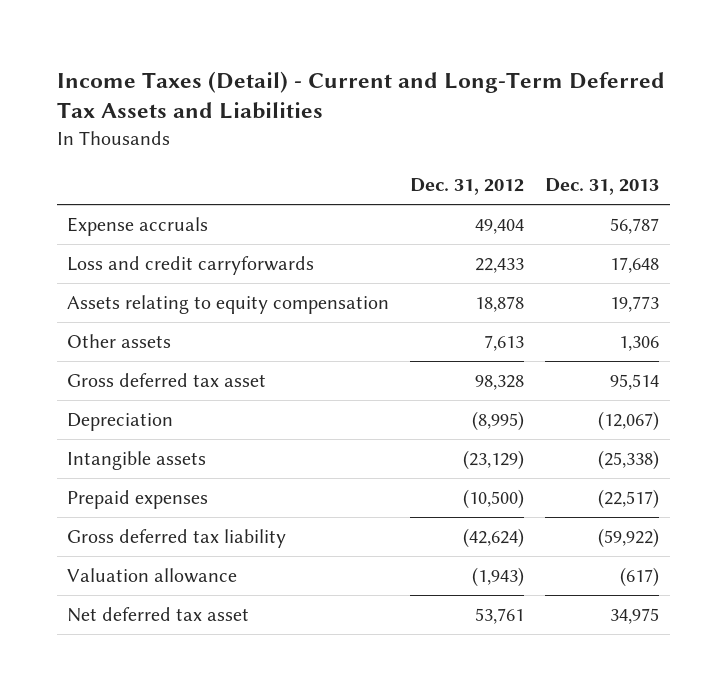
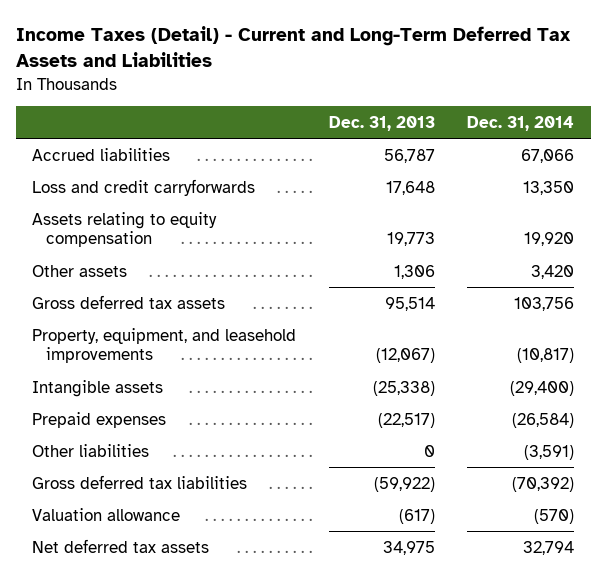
- | Dec. 31, 2012 | Dec. 31, 2013
+ | Dec. 31, 2013 | Dec. 31, 2014
- Expense accruals | 49,404 | 56,787
+ Accrued liabilities | 56,787 | 67,066
- Gross deferred tax asset | 98,328 | 95,514
- Depreciation | (8,995) | (12,067)
+ Gross deferred tax assets | 95,514 | 103,756
+ Property, equipment, and leasehold improvements | (12,067) | (10,817)
- Gross deferred tax liability | (42,624) | (59,922)
+ Other liabilities | 0 | (3,591)
+ Gross deferred tax liabilities | (59,922) | (70,392)
- Net deferred tax asset | 53,761 | 34,975
+ Net deferred tax assets | 34,975 | 32,794

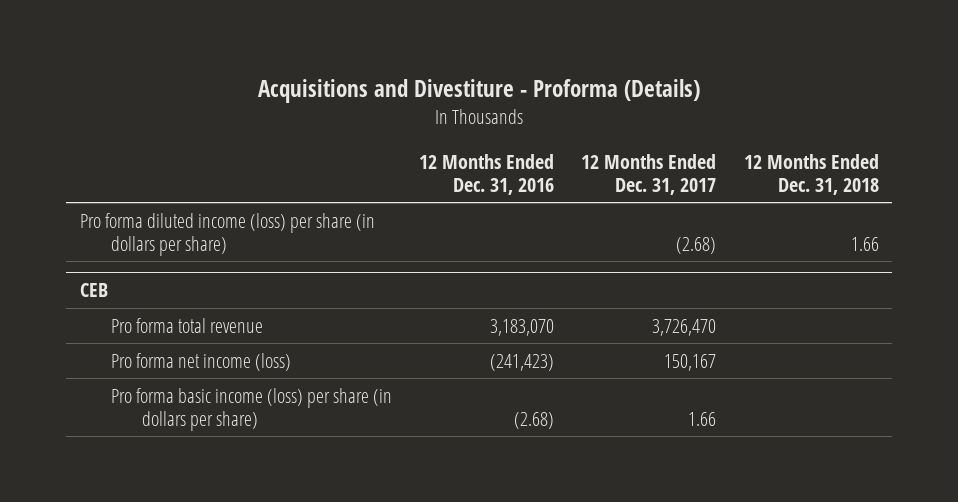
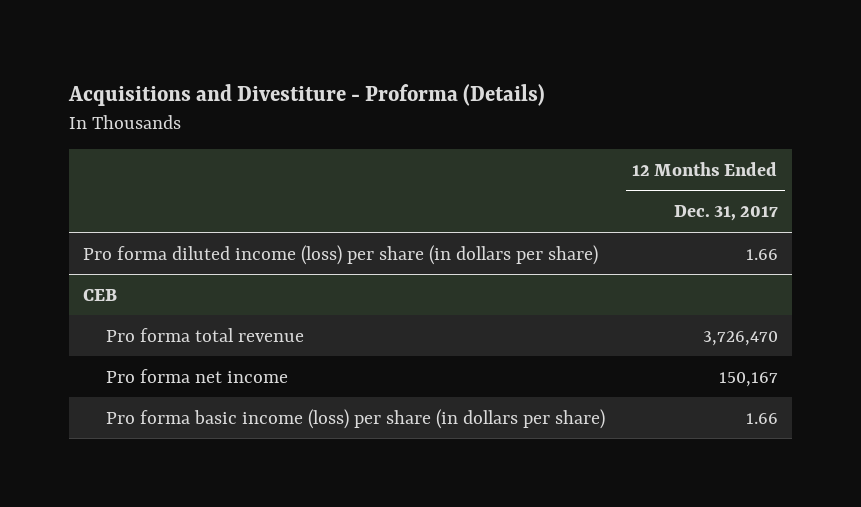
- | 12 Months Ended Dec. 31, 2016 | 12 Months Ended Dec. 31, 2017 | 12 Months Ended Dec. 31, 2018
+ | 12 Months Ended Dec. 31, 2017
- Pro forma diluted income (loss) per share (in dollars per share) | | (2.68) | 1.66
+ Pro forma diluted income (loss) per share (in dollars per share) | 1.66
@ CEB
- Pro forma net income (loss) | (241,423) | 150,167 |
+ Pro forma net income | 150,167

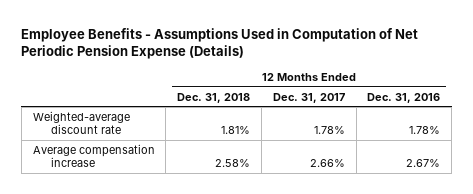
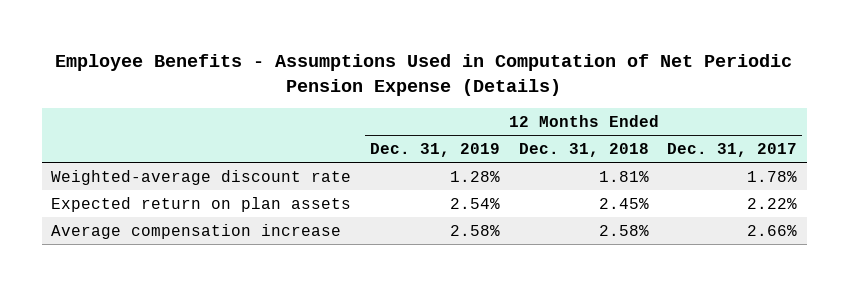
- | 12 Months Ended Dec. 31, 2018 | 12 Months Ended Dec. 31, 2017 | 12 Months Ended Dec. 31, 2016
+ | 12 Months Ended Dec. 31, 2019 | 12 Months Ended Dec. 31, 2018 | 12 Months Ended Dec. 31, 2017
+ Expected return on plan assets | 2.54% | 2.45% | 2.22%

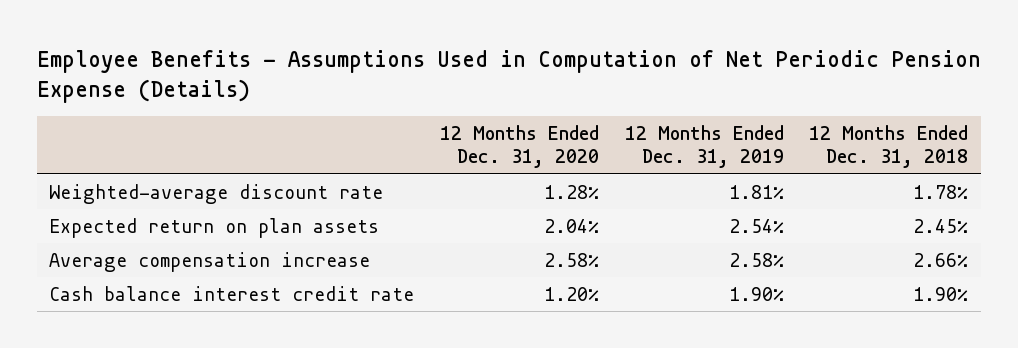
- | 12 Months Ended Dec. 31, 2019 | 12 Months Ended Dec. 31, 2018 | 12 Months Ended Dec. 31, 2017
+ | 12 Months Ended Dec. 31, 2020 | 12 Months Ended Dec. 31, 2019 | 12 Months Ended Dec. 31, 2018
- Weighted-average discount rate | 1.28% | 1.81% | 1.78%
+ Weighted-average discount rate | 1.28% | 1.81% | 1.78%
- Average compensation increase | 2.58% | 2.58% | 2.66%
+ Average compensation increase | 2.58% | 2.58% | 2.66%
+ Cash balance interest credit rate | 1.20% | 1.90% | 1.90%

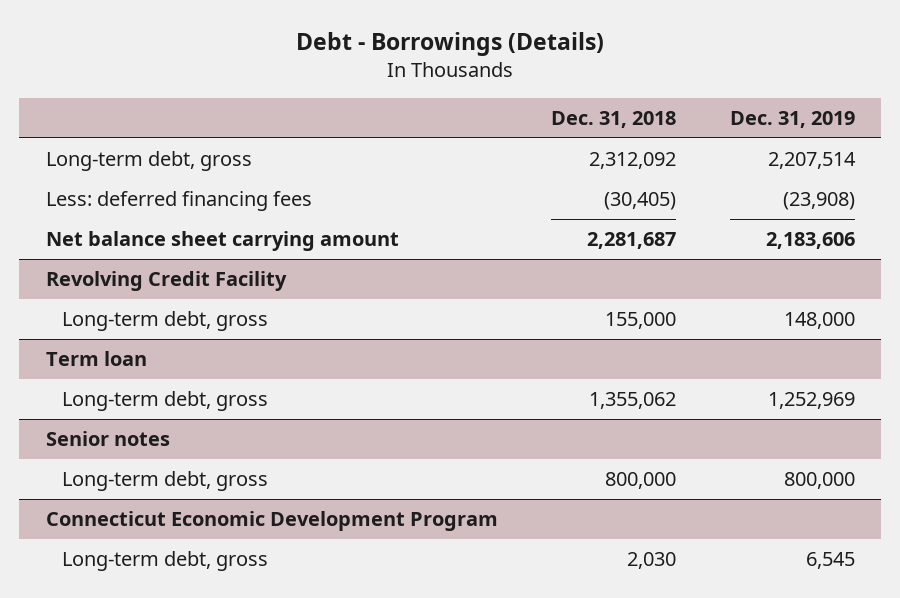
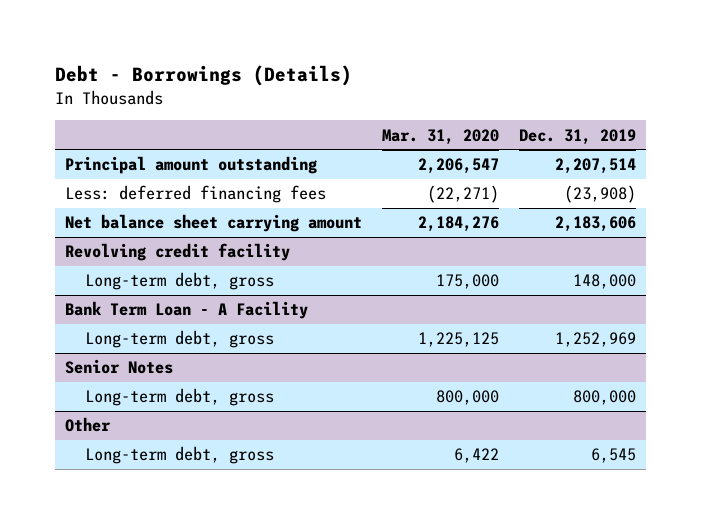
- | Dec. 31, 2018 | Dec. 31, 2019
+ | Mar. 31, 2020 | Dec. 31, 2019
- Long-term debt, gross | 2,312,092 | 2,207,514
+ Principal amount outstanding | 2,206,547 | 2,207,514
- Revolving Credit Facility
+ Revolving credit facility
- Term loan
+ Bank Term Loan - A Facility
- Senior notes
+ Senior Notes
- Connecticut Economic Development Program
+ Other

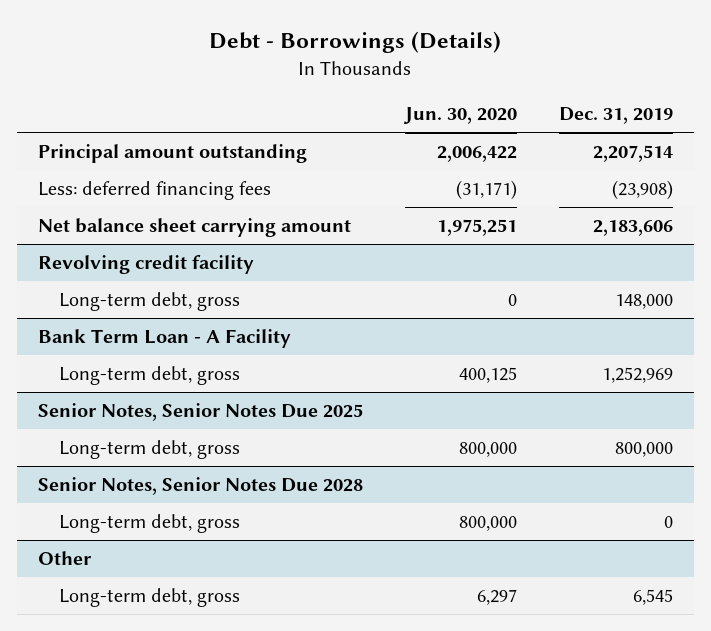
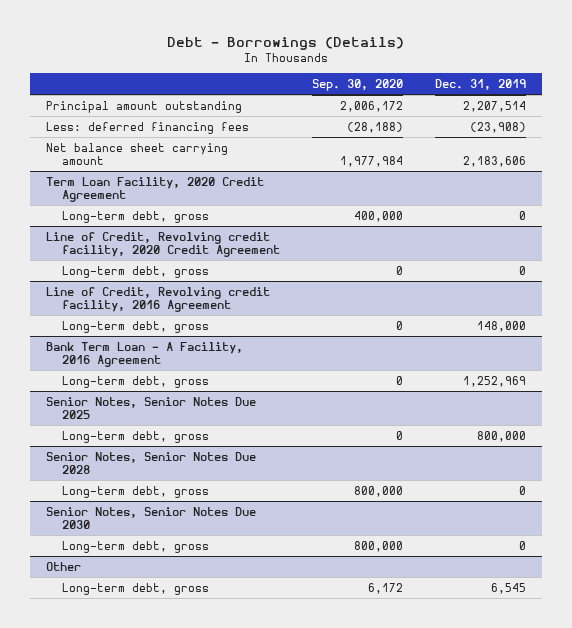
- | Jun. 30, 2020 | Dec. 31, 2019
+ | Sep. 30, 2020 | Dec. 31, 2019
- Revolving credit facility
+ Term Loan Facility, 2020 Credit Agreement
+ Long-term debt, gross | 400,000 | 0
+ Line of Credit, Revolving credit facility, 2020 Credit Agreement
+ Long-term debt, gross | 0 | 0
+ Line of Credit, Revolving credit facility, 2016 Agreement
- Bank Term Loan - A Facility
+ Bank Term Loan - A Facility, 2016 Agreement
+ Senior Notes, Senior Notes Due 2030
+ Long-term debt, gross | 800,000 | 0

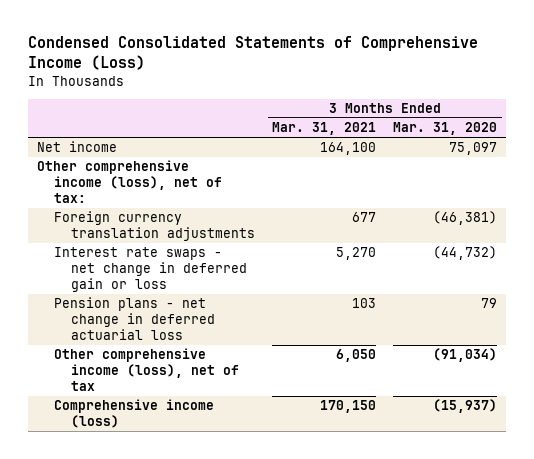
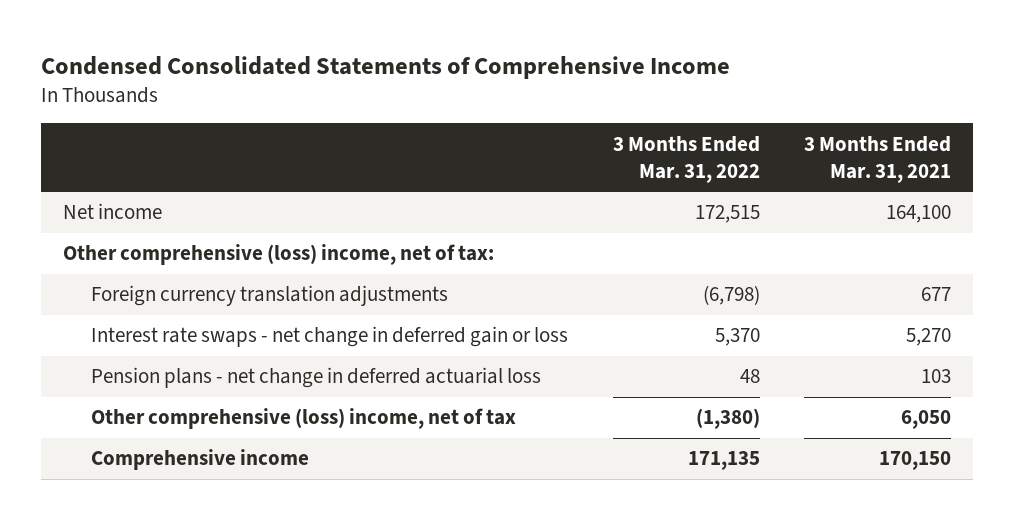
- Condensed Consolidated Statements of Comprehensive Income (Loss)
+ Condensed Consolidated Statements of Comprehensive Income
- | 3 Months Ended Mar. 31, 2021 | 3 Months Ended Mar. 31, 2020
+ | 3 Months Ended Mar. 31, 2022 | 3 Months Ended Mar. 31, 2021
- Other comprehensive income (loss), net of tax:
+ Other comprehensive (loss) income, net of tax:
- Other comprehensive income (loss), net of tax | 6,050 | (91,034)
- Comprehensive income (loss) | 170,150 | (15,937)
+ Other comprehensive (loss) income, net of tax | (1,380) | 6,050
+ Comprehensive income | 171,135 | 170,150

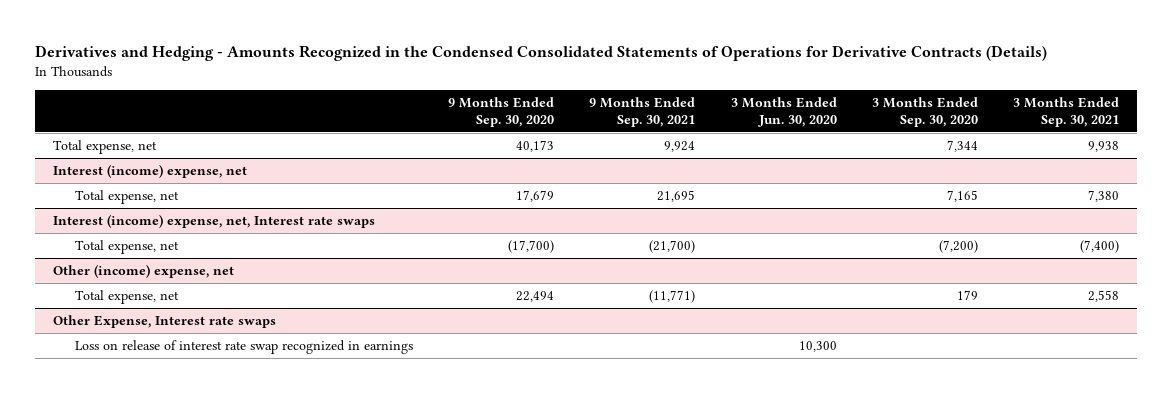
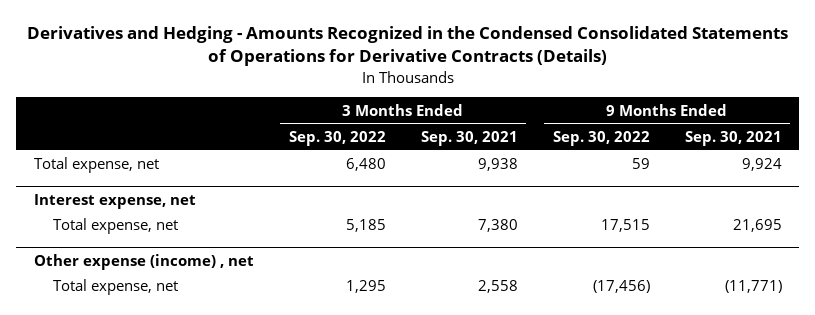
- | 9 Months Ended Sep. 30, 2020 | 9 Months Ended Sep. 30, 2021 | 3 Months Ended Jun. 30, 2020 | 3 Months Ended Sep. 30, 2020 | 3 Months Ended Sep. 30, 2021
+ | 3 Months Ended Sep. 30, 2022 | 3 Months Ended Sep. 30, 2021 | 9 Months Ended Sep. 30, 2022 | 9 Months Ended Sep. 30, 2021
- Interest (income) expense, net
+ Interest expense, net
- Interest (income) expense, net, Interest rate swaps
- Total expense, net | (17,700) | (21,700) | | (7,200) | (7,400)
- Other (income) expense, net
+ Other expense (income) , net
- Other Expense, Interest rate swaps
- Loss on release of interest rate swap recognized in earnings | | | 10,300 | |

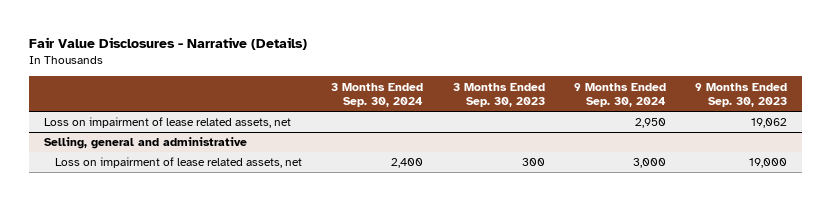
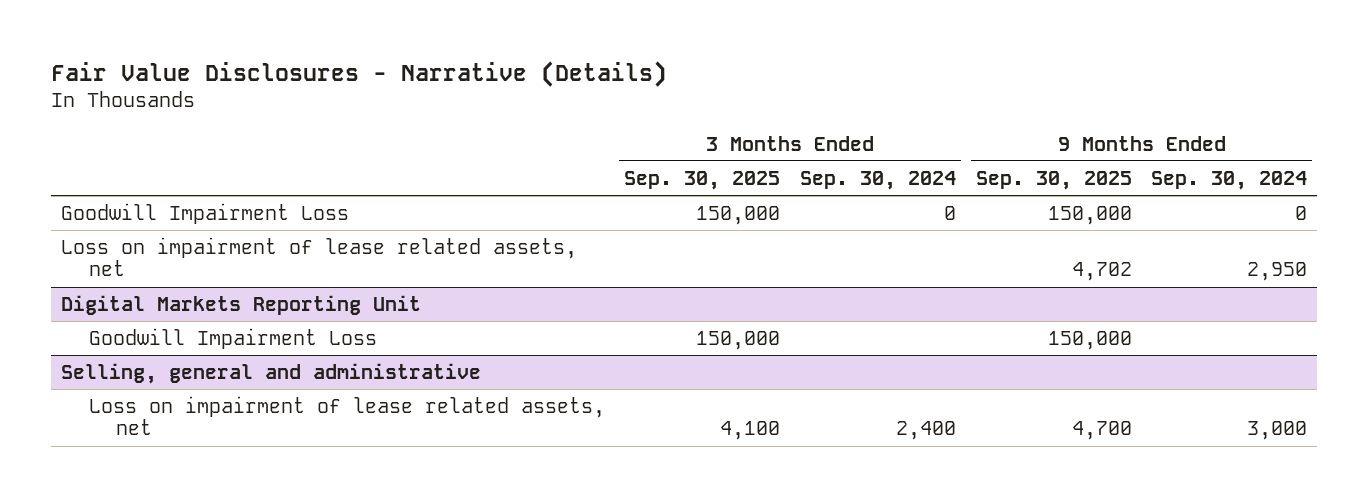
- | 3 Months Ended Sep. 30, 2024 | 3 Months Ended Sep. 30, 2023 | 9 Months Ended Sep. 30, 2024 | 9 Months Ended Sep. 30, 2023
+ | 3 Months Ended Sep. 30, 2025 | 3 Months Ended Sep. 30, 2024 | 9 Months Ended Sep. 30, 2025 | 9 Months Ended Sep. 30, 2024
+ Goodwill Impairment Loss | 150,000 | 0 | 150,000 | 0
+ Digital Markets Reporting Unit
+ Goodwill Impairment Loss | 150,000 | | 150,000 |

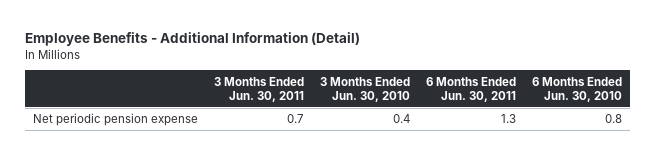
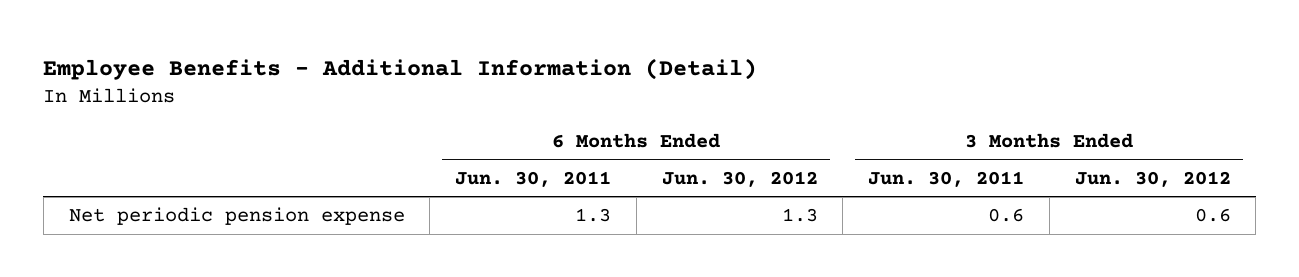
- | 3 Months Ended Jun. 30, 2011 | 3 Months Ended Jun. 30, 2010 | 6 Months Ended Jun. 30, 2011 | 6 Months Ended Jun. 30, 2010
+ | 6 Months Ended Jun. 30, 2011 | 6 Months Ended Jun. 30, 2012 | 3 Months Ended Jun. 30, 2011 | 3 Months Ended Jun. 30, 2012
- Net periodic pension expense | 0.7 | 0.4 | 1.3 | 0.8
+ Net periodic pension expense | 1.3 | 1.3 | 0.6 | 0.6

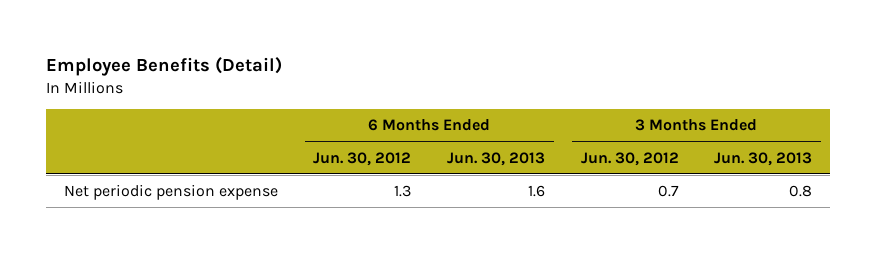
- Employee Benefits - Additional Information (Detail)
+ Employee Benefits (Detail)
- | 6 Months Ended Jun. 30, 2011 | 6 Months Ended Jun. 30, 2012 | 3 Months Ended Jun. 30, 2011 | 3 Months Ended Jun. 30, 2012
+ | 6 Months Ended Jun. 30, 2012 | 6 Months Ended Jun. 30, 2013 | 3 Months Ended Jun. 30, 2012 | 3 Months Ended Jun. 30, 2013
- Net periodic pension expense | 1.3 | 1.3 | 0.6 | 0.6
+ Net periodic pension expense | 1.3 | 1.6 | 0.7 | 0.8

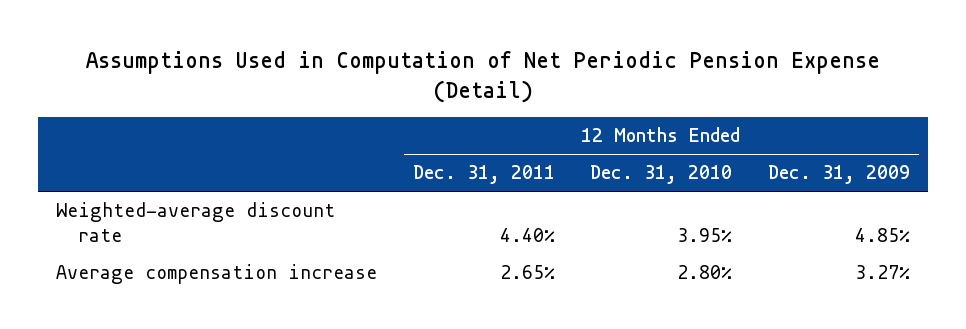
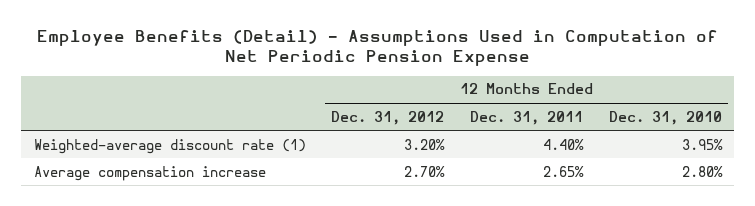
- Assumptions Used in Computation of Net Periodic Pension Expense (Detail)
+ Employee Benefits (Detail) - Assumptions Used in Computation of Net Periodic Pension Expense
- | 12 Months Ended Dec. 31, 2011 | 12 Months Ended Dec. 31, 2010 | 12 Months Ended Dec. 31, 2009
+ | 12 Months Ended Dec. 31, 2012 | 12 Months Ended Dec. 31, 2011 | 12 Months Ended Dec. 31, 2010
- Weighted-average discount rate | 4.40% | 3.95% | 4.85%
+ Weighted-average discount rate (1) | 3.20% | 4.40% | 3.95%

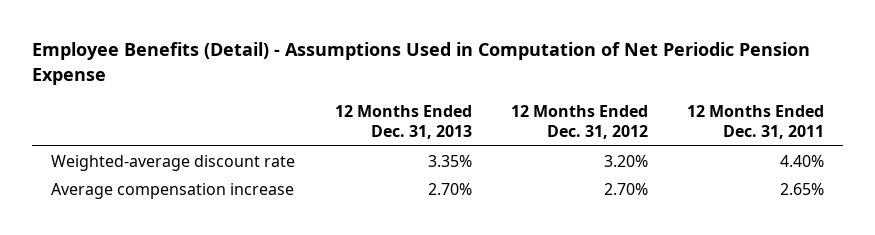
- | 12 Months Ended Dec. 31, 2012 | 12 Months Ended Dec. 31, 2011 | 12 Months Ended Dec. 31, 2010
+ | 12 Months Ended Dec. 31, 2013 | 12 Months Ended Dec. 31, 2012 | 12 Months Ended Dec. 31, 2011
- Weighted-average discount rate (1) | 3.20% | 4.40% | 3.95%
+ Weighted-average discount rate | 3.35% | 3.20% | 4.40%

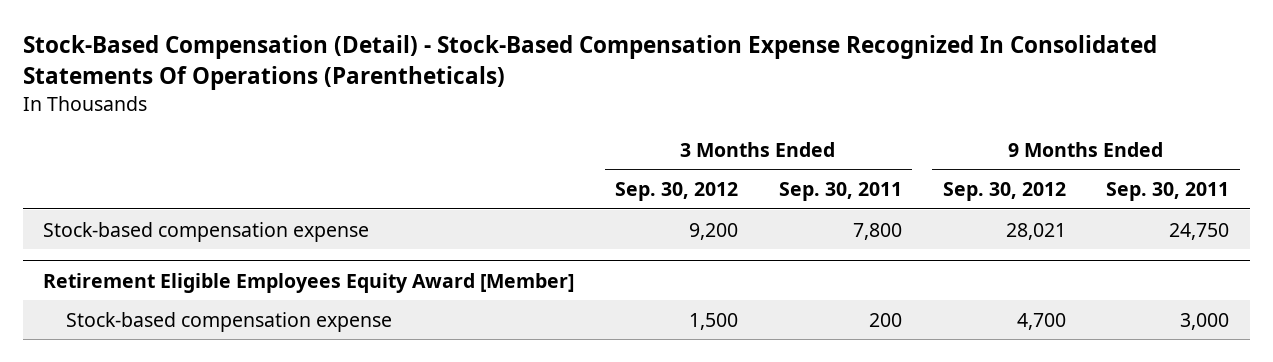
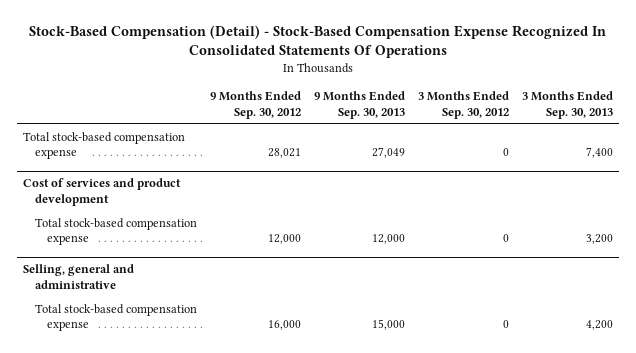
- Stock-Based Compensation (Detail) - Stock-Based Compensation Expense Recognized In Consolidated Statements Of Operations (Parentheticals)
+ Stock-Based Compensation (Detail) - Stock-Based Compensation Expense Recognized In Consolidated Statements Of Operations
- | 3 Months Ended Sep. 30, 2012 | 3 Months Ended Sep. 30, 2011 | 9 Months Ended Sep. 30, 2012 | 9 Months Ended Sep. 30, 2011
+ | 9 Months Ended Sep. 30, 2012 | 9 Months Ended Sep. 30, 2013 | 3 Months Ended Sep. 30, 2012 | 3 Months Ended Sep. 30, 2013
- Stock-based compensation expense | 9,200 | 7,800 | 28,021 | 24,750
- Retirement Eligible Employees Equity Award [Member]
- Stock-based compensation expense | 1,500 | 200 | 4,700 | 3,000
+ Total stock-based compensation expense | 28,021 | 27,049 | 0 | 7,400
+ Cost of services and product development
+ Total stock-based compensation expense | 12,000 | 12,000 | 0 | 3,200
+ Selling, general and administrative
+ Total stock-based compensation expense | 16,000 | 15,000 | 0 | 4,200

